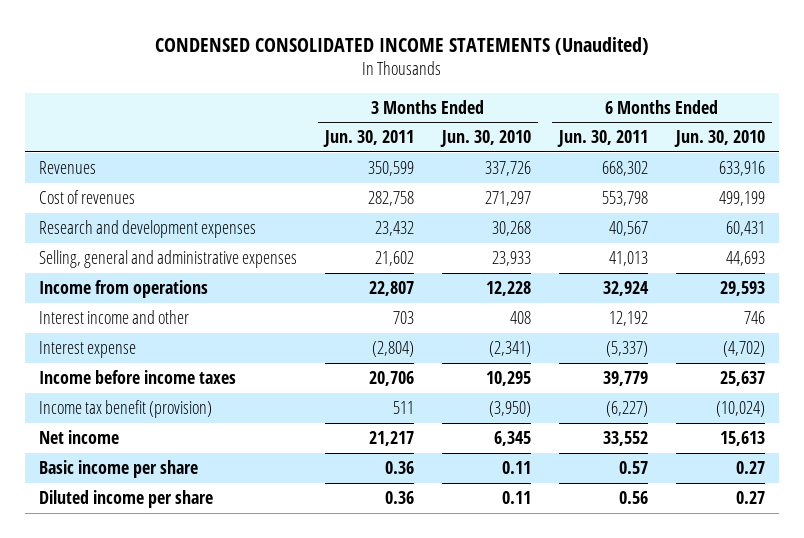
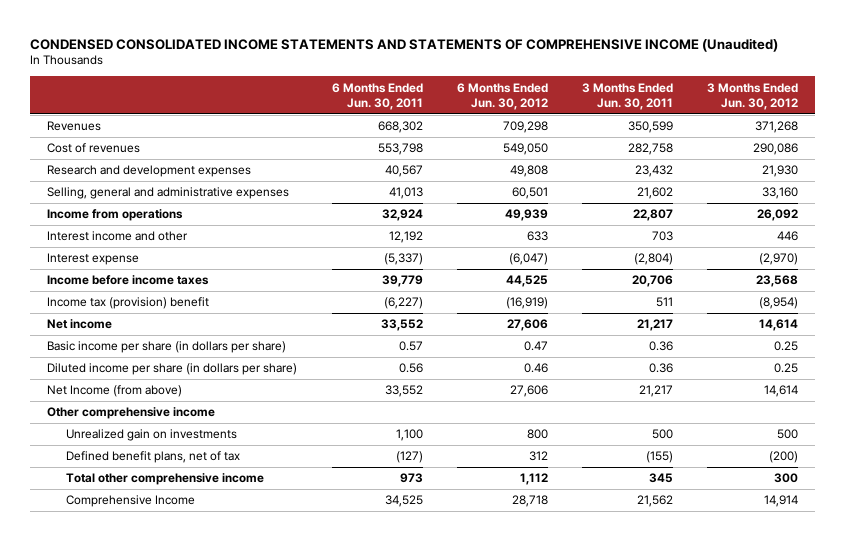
- CONDENSED CONSOLIDATED INCOME STATEMENTS (Unaudited)
+ CONDENSED CONSOLIDATED INCOME STATEMENTS AND STATEMENTS OF COMPREHENSIVE INCOME (Unaudited)
- | 3 Months Ended Jun. 30, 2011 | 3 Months Ended Jun. 30, 2010 | 6 Months Ended Jun. 30, 2011 | 6 Months Ended Jun. 30, 2010
+ | 6 Months Ended Jun. 30, 2011 | 6 Months Ended Jun. 30, 2012 | 3 Months Ended Jun. 30, 2011 | 3 Months Ended Jun. 30, 2012
- Income tax benefit (provision) | 511 | (3,950) | (6,227) | (10,024)
+ Income tax (provision) benefit | (6,227) | (16,919) | 511 | (8,954)
- Basic income per share | 0.36 | 0.11 | 0.57 | 0.27
- Diluted income per share | 0.36 | 0.11 | 0.56 | 0.27
+ Basic income per share (in dollars per share) | 0.57 | 0.47 | 0.36 | 0.25
+ Diluted income per share (in dollars per share) | 0.56 | 0.46 | 0.36 | 0.25
+ Net Income (from above) | 33,552 | 27,606 | 21,217 | 14,614
+ Other comprehensive income
+ Unrealized gain on investments | 1,100 | 800 | 500 | 500
+ Defined benefit plans, net of tax | (127) | 312 | (155) | (200)
+ Total other comprehensive income | 973 | 1,112 | 345 | 300
+ Comprehensive Income | 34,525 | 28,718 | 21,562 | 14,914

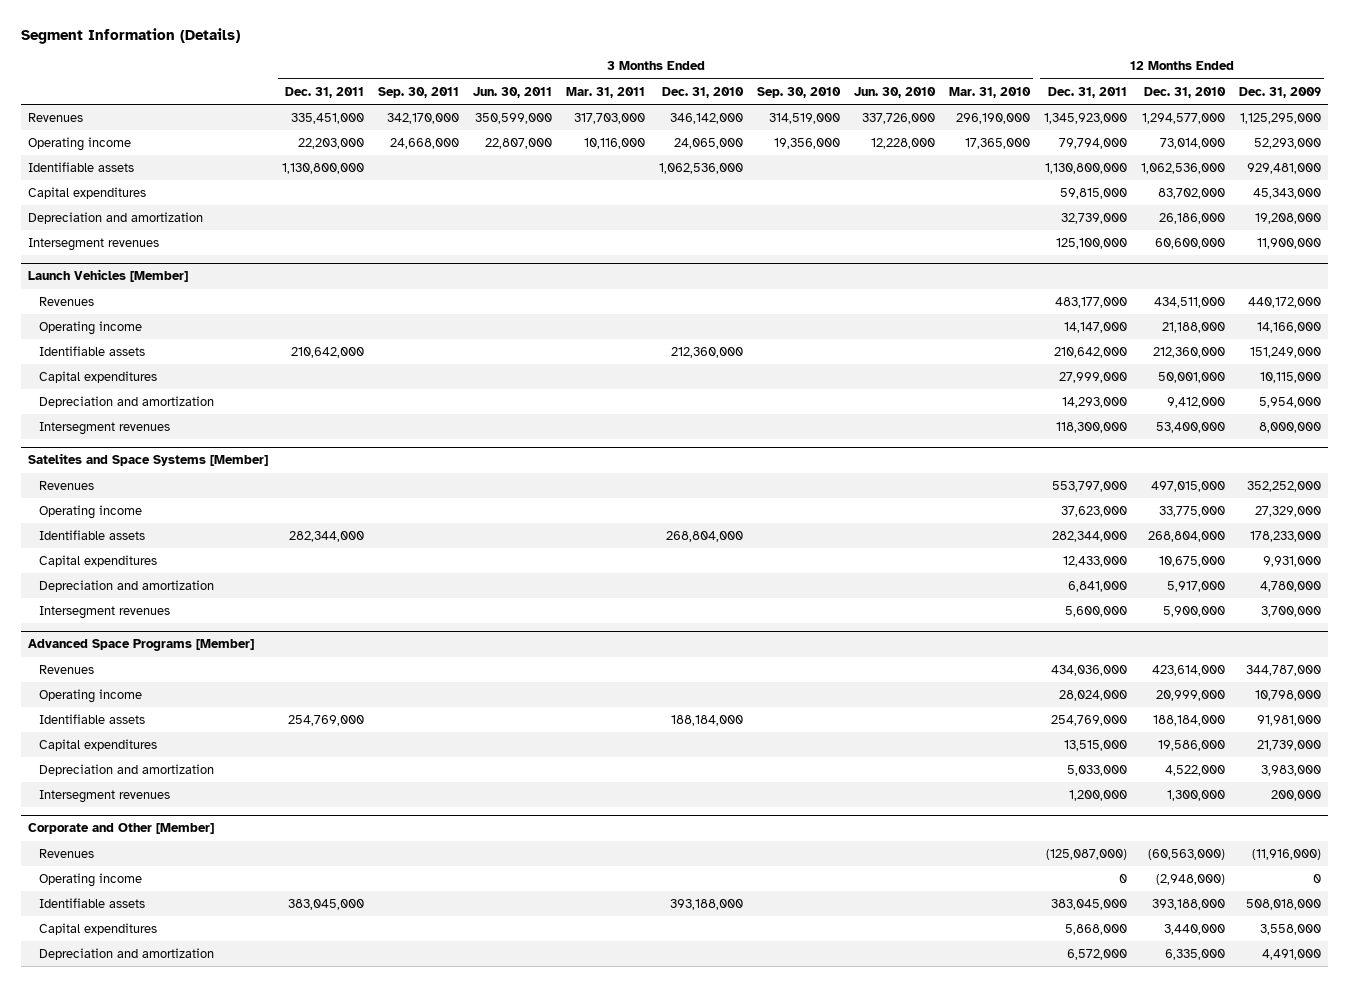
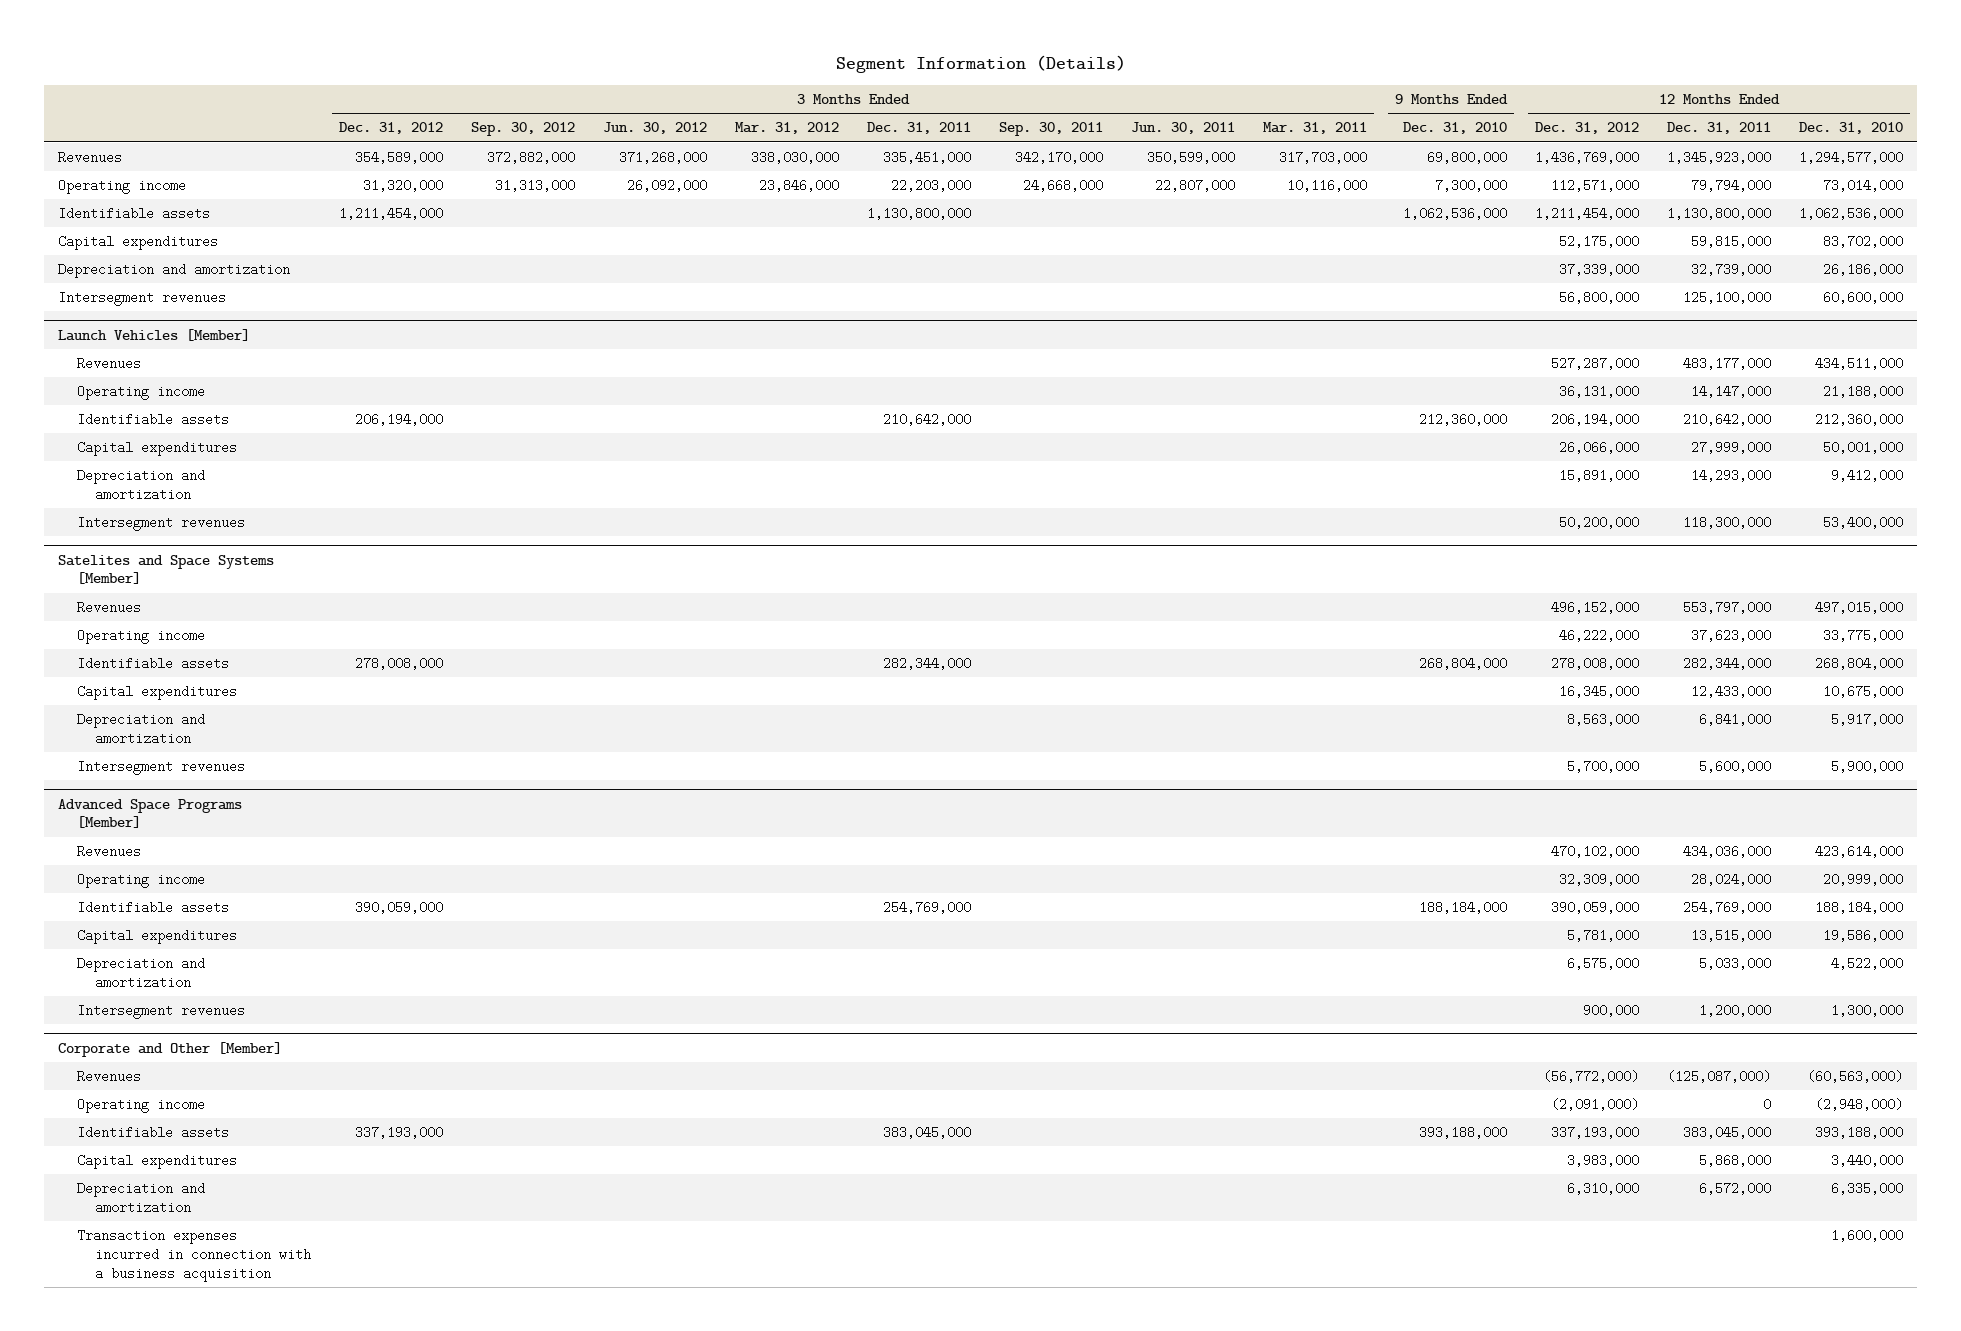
- | 3 Months Ended Dec. 31, 2011 | 3 Months Ended Sep. 30, 2011 | 3 Months Ended Jun. 30, 2011 | 3 Months Ended Mar. 31, 2011 | 3 Months Ended Dec. 31, 2010 | 3 Months Ended Sep. 30, 2010 | 3 Months Ended Jun. 30, 2010 | 3 Months Ended Mar. 31, 2010 | 12 Months Ended Dec. 31, 2011 | 12 Months Ended Dec. 31, 2010 | 12 Months Ended Dec. 31, 2009
+ | 3 Months Ended Dec. 31, 2012 | 3 Months Ended Sep. 30, 2012 | 3 Months Ended Jun. 30, 2012 | 3 Months Ended Mar. 31, 2012 | 3 Months Ended Dec. 31, 2011 | 3 Months Ended Sep. 30, 2011 | 3 Months Ended Jun. 30, 2011 | 3 Months Ended Mar. 31, 2011 | 9 Months Ended Dec. 31, 2010 | 12 Months Ended Dec. 31, 2012 | 12 Months Ended Dec. 31, 2011 | 12 Months Ended Dec. 31, 2010
@ Corporate and Other [Member]
+ Transaction expenses incurred in connection with a business acquisition | | | | | | | | | | | | 1,600,000

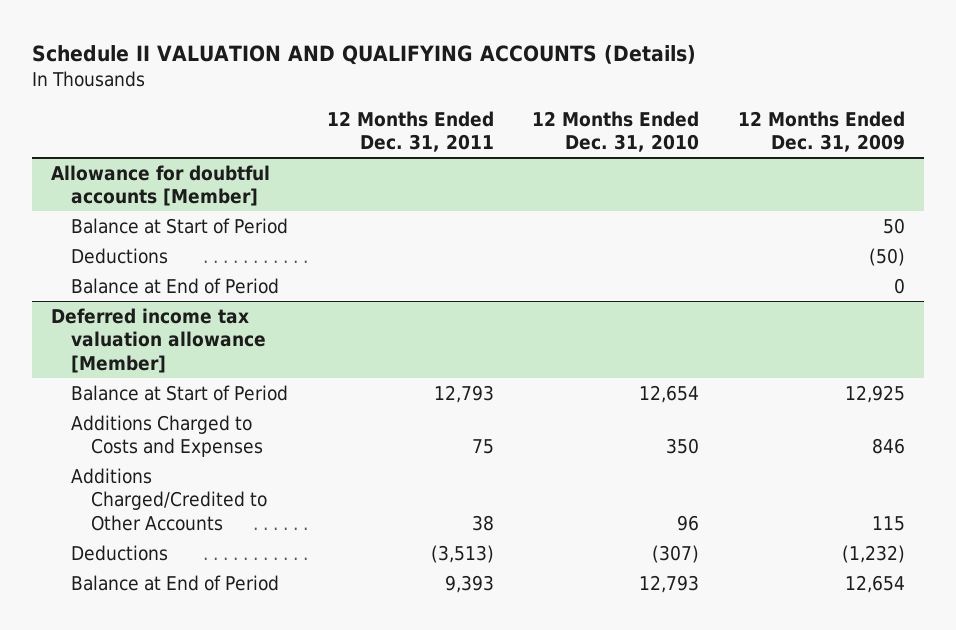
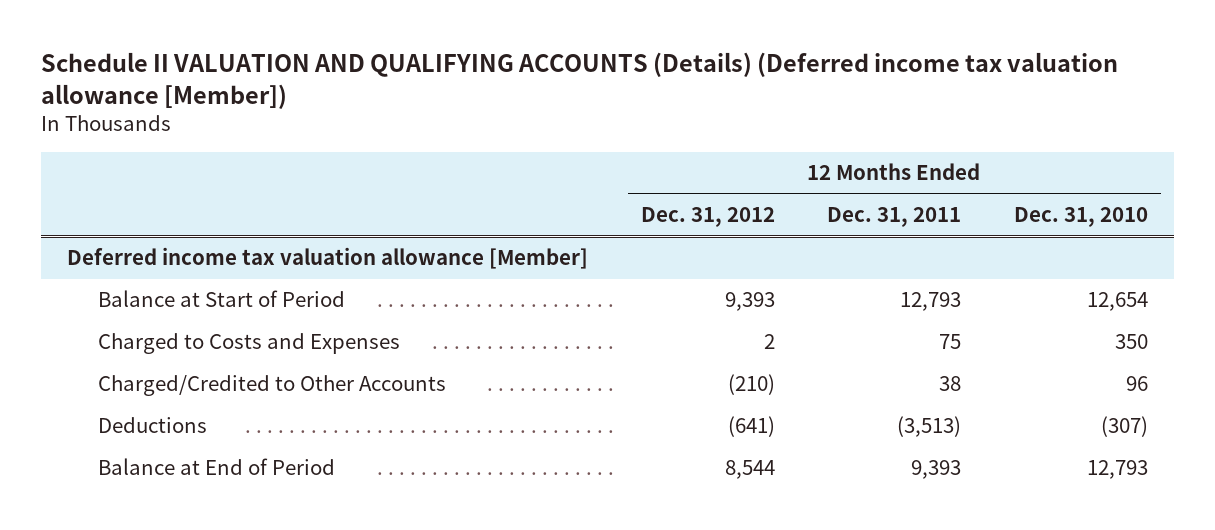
- Schedule II VALUATION AND QUALIFYING ACCOUNTS (Details)
+ Schedule II VALUATION AND QUALIFYING ACCOUNTS (Details) (Deferred income tax valuation allowance [Member])
- | 12 Months Ended Dec. 31, 2011 | 12 Months Ended Dec. 31, 2010 | 12 Months Ended Dec. 31, 2009
+ | 12 Months Ended Dec. 31, 2012 | 12 Months Ended Dec. 31, 2011 | 12 Months Ended Dec. 31, 2010
- Allowance for doubtful accounts [Member]
- Balance at Start of Period | | | 50
- Deductions | | | (50)
- Balance at End of Period | | | 0
@ Deferred income tax valuation allowance [Member]
- Additions Charged to Costs and Expenses | 75 | 350 | 846
- Additions Charged/Credited to Other Accounts | 38 | 96 | 115
+ Charged to Costs and Expenses | 2 | 75 | 350
+ Charged/Credited to Other Accounts | (210) | 38 | 96

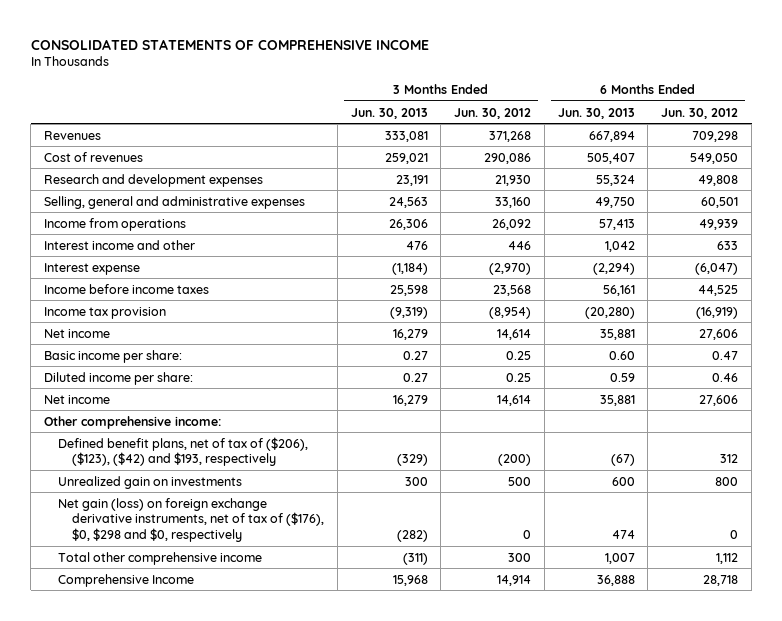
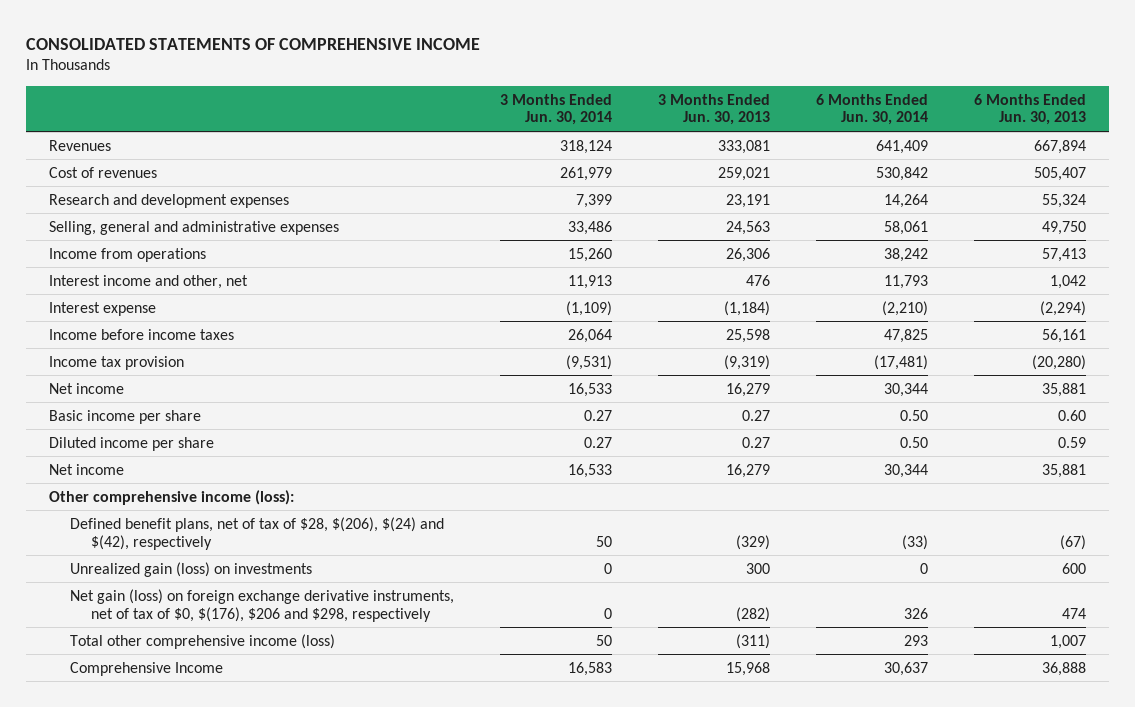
- | 3 Months Ended Jun. 30, 2013 | 3 Months Ended Jun. 30, 2012 | 6 Months Ended Jun. 30, 2013 | 6 Months Ended Jun. 30, 2012
+ | 3 Months Ended Jun. 30, 2014 | 3 Months Ended Jun. 30, 2013 | 6 Months Ended Jun. 30, 2014 | 6 Months Ended Jun. 30, 2013
- Interest income and other | 476 | 446 | 1,042 | 633
+ Interest income and other, net | 11,913 | 476 | 11,793 | 1,042
- Basic income per share: | 0.27 | 0.25 | 0.60 | 0.47
- Diluted income per share: | 0.27 | 0.25 | 0.59 | 0.46
+ Basic income per share | 0.27 | 0.27 | 0.50 | 0.60
+ Diluted income per share | 0.27 | 0.27 | 0.50 | 0.59
- Other comprehensive income:
- Defined benefit plans, net of tax of ($206), ($123), ($42) and $193, respectively | (329) | (200) | (67) | 312
- Unrealized gain on investments | 300 | 500 | 600 | 800
- Net gain (loss) on foreign exchange derivative instruments, net of tax of ($176), $0, $298 and $0, respectively | (282) | 0 | 474 | 0
- Total other comprehensive income | (311) | 300 | 1,007 | 1,112
+ Other comprehensive income (loss):
+ Defined benefit plans, net of tax of $28, $(206), $(24) and $(42), respectively | 50 | (329) | (33) | (67)
+ Unrealized gain (loss) on investments | 0 | 300 | 0 | 600
+ Net gain (loss) on foreign exchange derivative instruments, net of tax of $0, $(176), $206 and $298, respectively | 0 | (282) | 326 | 474
+ Total other comprehensive income (loss) | 50 | (311) | 293 | 1,007

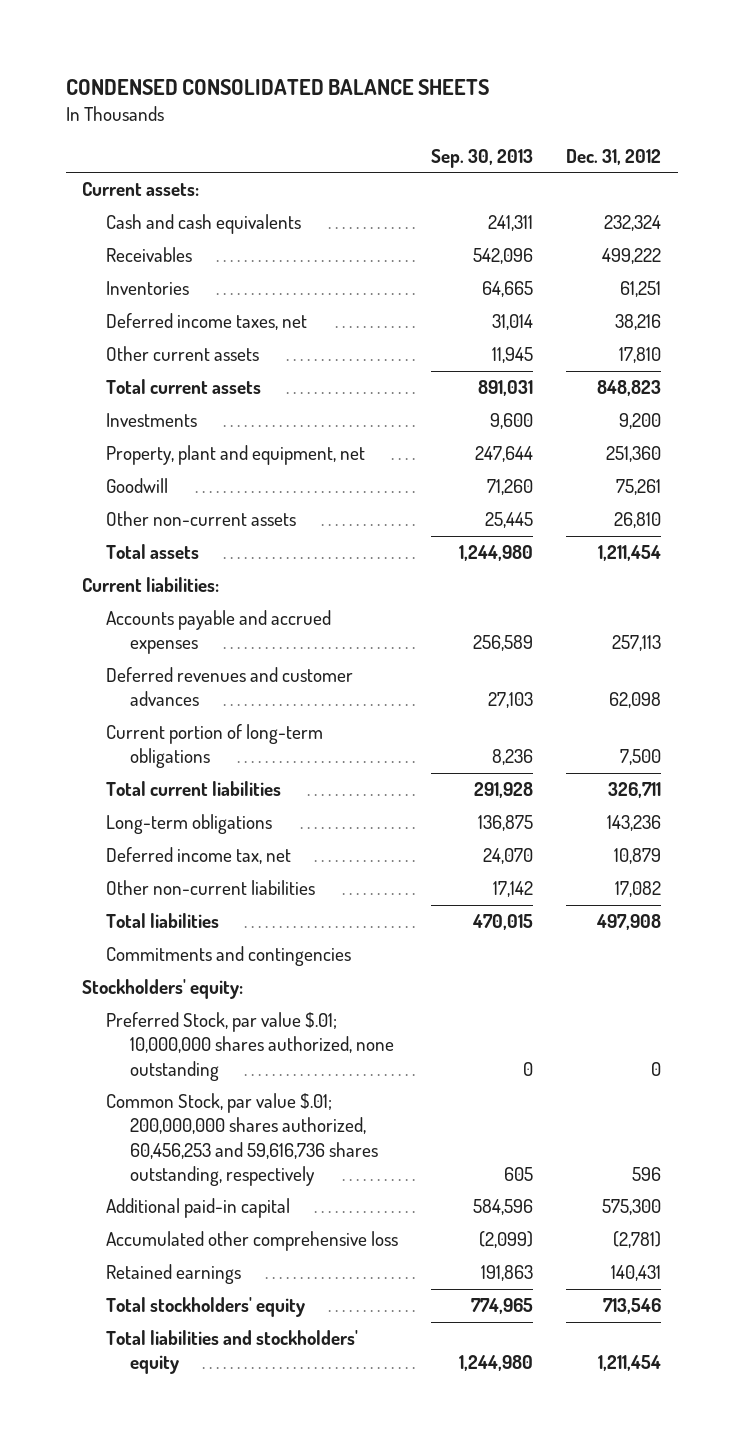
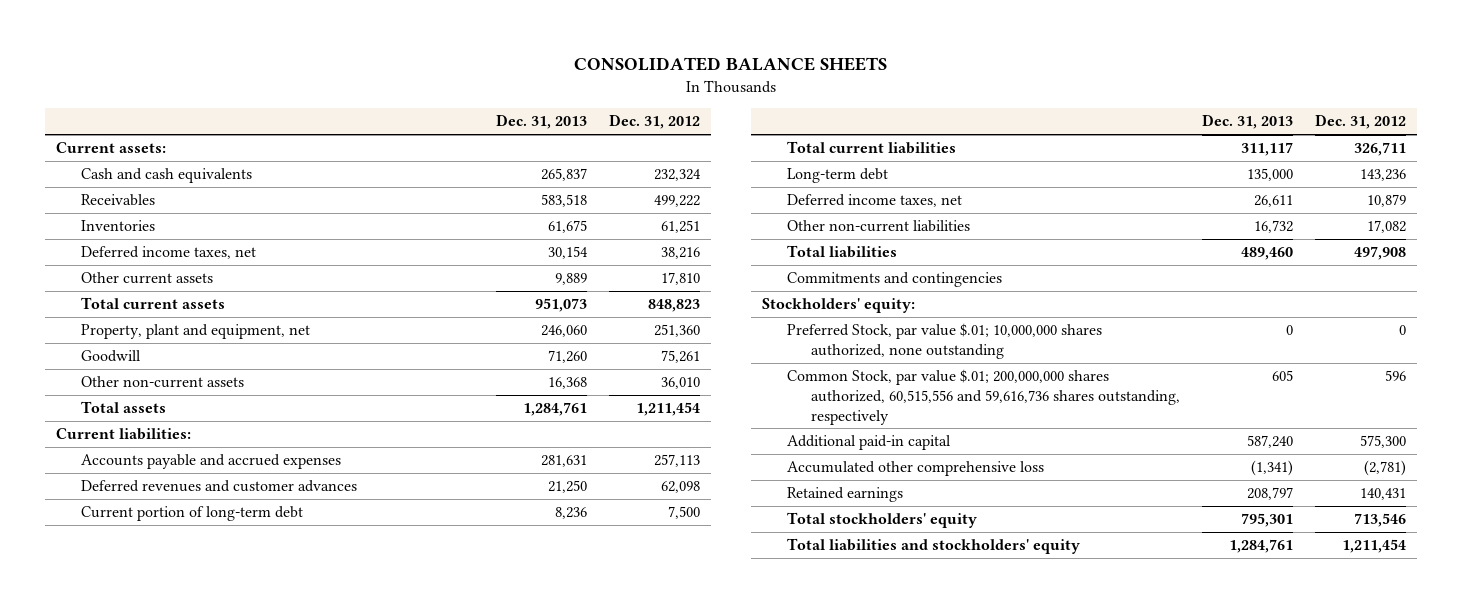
- CONDENSED CONSOLIDATED BALANCE SHEETS
+ CONSOLIDATED BALANCE SHEETS
- | Sep. 30, 2013 | Dec. 31, 2012
+ | Dec. 31, 2013 | Dec. 31, 2012
- Investments | 9,600 | 9,200
- Other non-current assets | 25,445 | 26,810
+ Other non-current assets | 16,368 | 36,010
- Current portion of long-term obligations | 8,236 | 7,500
+ Current portion of long-term debt | 8,236 | 7,500
- Long-term obligations | 136,875 | 143,236
- Deferred income tax, net | 24,070 | 10,879
+ Long-term debt | 135,000 | 143,236
+ Deferred income taxes, net | 26,611 | 10,879
- Common Stock, par value $.01; 200,000,000 shares authorized, 60,456,253 and 59,616,736 shares outstanding, respectively | 605 | 596
+ Common Stock, par value $.01; 200,000,000 shares authorized, 60,515,556 and 59,616,736 shares outstanding, respectively | 605 | 596

